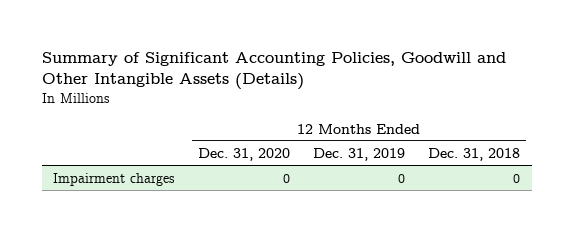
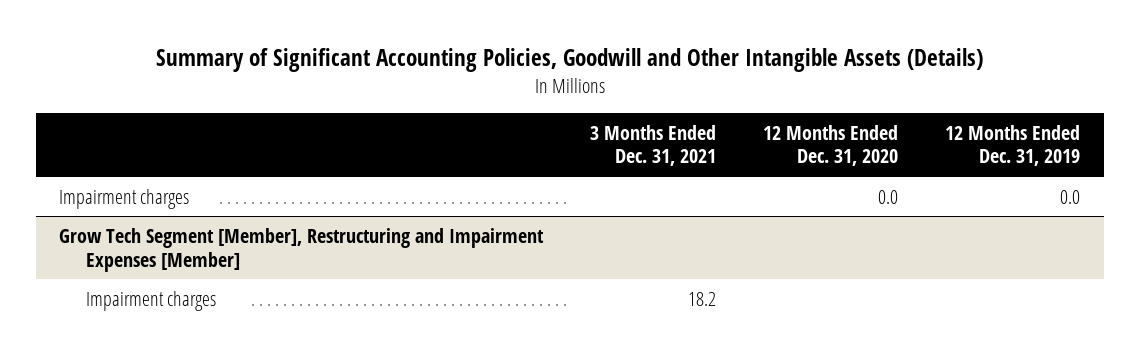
- | 12 Months Ended Dec. 31, 2020 | 12 Months Ended Dec. 31, 2019 | 12 Months Ended Dec. 31, 2018
+ | 3 Months Ended Dec. 31, 2021 | 12 Months Ended Dec. 31, 2020 | 12 Months Ended Dec. 31, 2019
- Impairment charges | 0 | 0 | 0
+ Impairment charges | | 0.0 | 0.0
+ Grow Tech Segment [Member], Restructuring and Impairment Expenses [Member]
+ Impairment charges | 18.2 | |

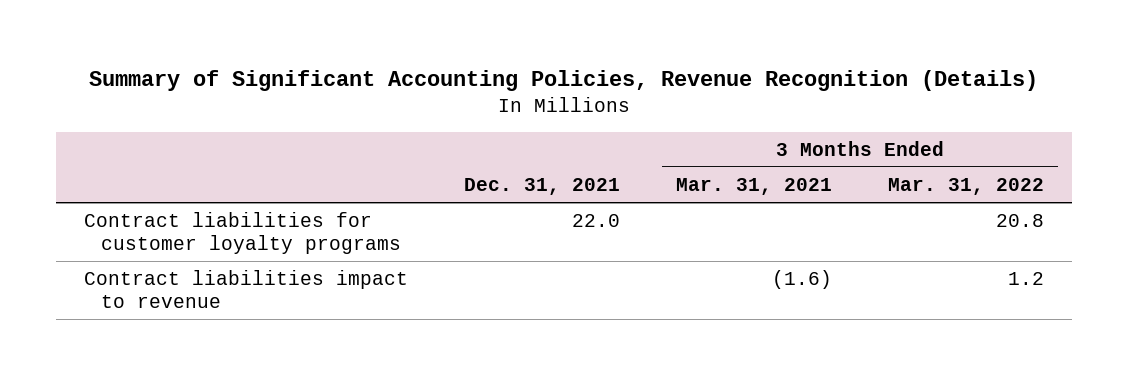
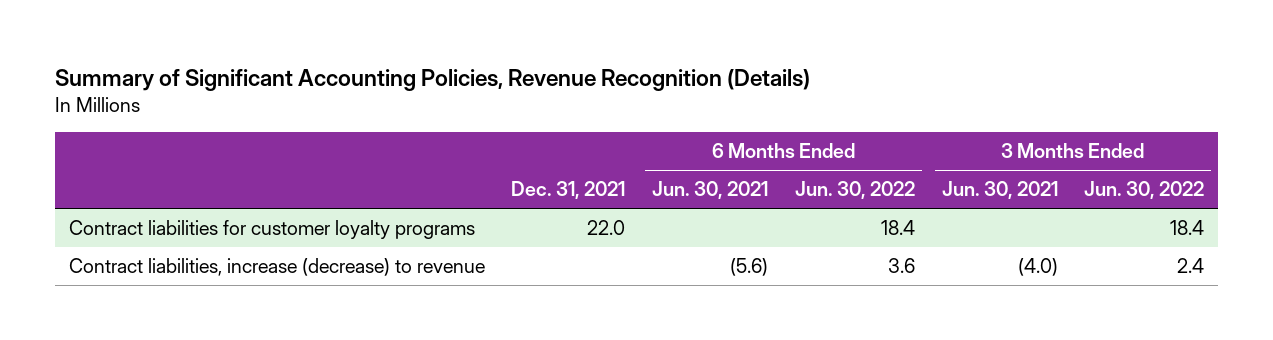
- | Dec. 31, 2021 | 3 Months Ended Mar. 31, 2021 | 3 Months Ended Mar. 31, 2022
+ | Dec. 31, 2021 | 6 Months Ended Jun. 30, 2021 | 6 Months Ended Jun. 30, 2022 | 3 Months Ended Jun. 30, 2021 | 3 Months Ended Jun. 30, 2022
- Contract liabilities impact to revenue | | (1.6) | 1.2
+ Contract liabilities, increase (decrease) to revenue | | (5.6) | 3.6 | (4.0) | 2.4

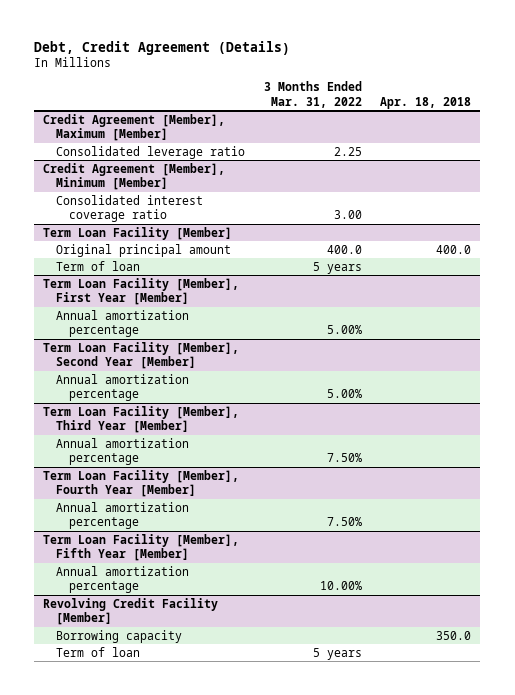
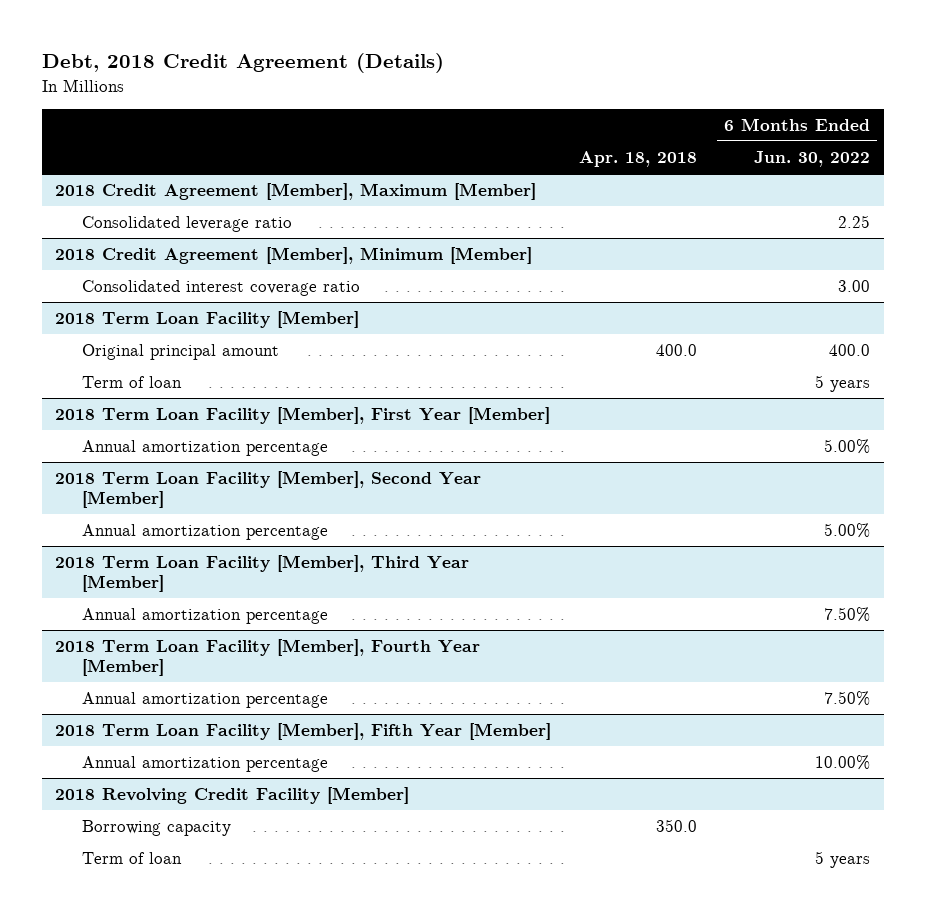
- Debt, Credit Agreement (Details)
+ Debt, 2018 Credit Agreement (Details)
- | 3 Months Ended Mar. 31, 2022 | Apr. 18, 2018
+ | Apr. 18, 2018 | 6 Months Ended Jun. 30, 2022
- Credit Agreement [Member], Maximum [Member]
+ 2018 Credit Agreement [Member], Maximum [Member]
- Credit Agreement [Member], Minimum [Member]
+ 2018 Credit Agreement [Member], Minimum [Member]
- Term Loan Facility [Member]
+ 2018 Term Loan Facility [Member]
- Term Loan Facility [Member], First Year [Member]
+ 2018 Term Loan Facility [Member], First Year [Member]
- Term Loan Facility [Member], Second Year [Member]
+ 2018 Term Loan Facility [Member], Second Year [Member]
- Term Loan Facility [Member], Third Year [Member]
+ 2018 Term Loan Facility [Member], Third Year [Member]
- Term Loan Facility [Member], Fourth Year [Member]
+ 2018 Term Loan Facility [Member], Fourth Year [Member]
- Term Loan Facility [Member], Fifth Year [Member]
+ 2018 Term Loan Facility [Member], Fifth Year [Member]
- Revolving Credit Facility [Member]
+ 2018 Revolving Credit Facility [Member]

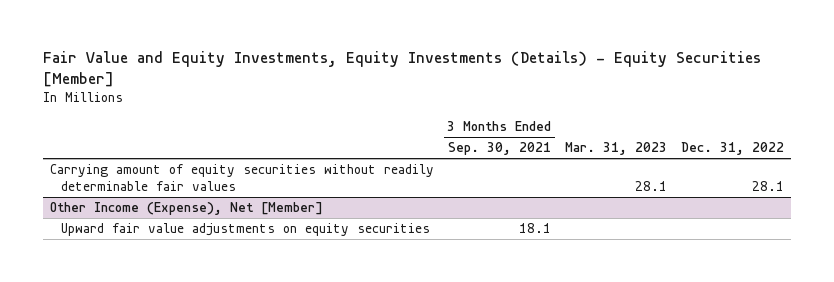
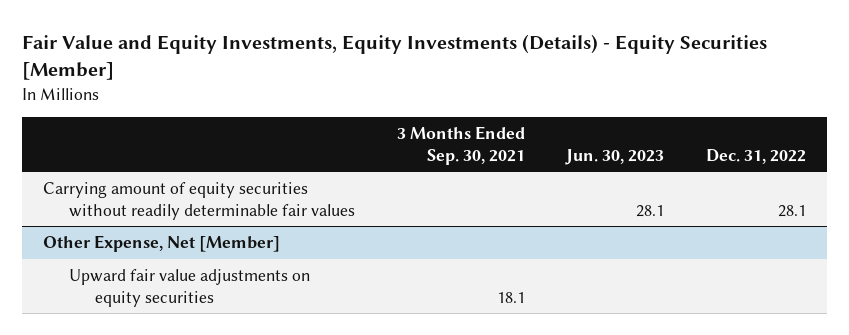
- | 3 Months Ended Sep. 30, 2021 | Mar. 31, 2023 | Dec. 31, 2022
+ | 3 Months Ended Sep. 30, 2021 | Jun. 30, 2023 | Dec. 31, 2022
- Other Income (Expense), Net [Member]
+ Other Expense, Net [Member]

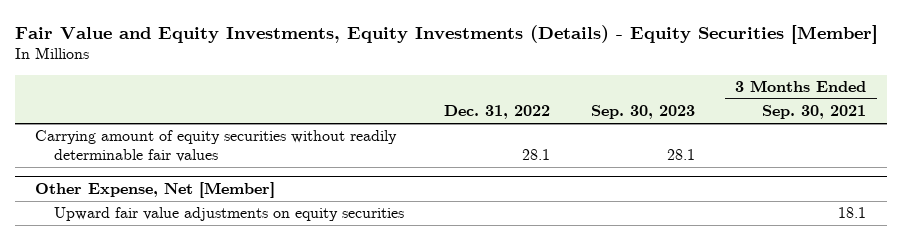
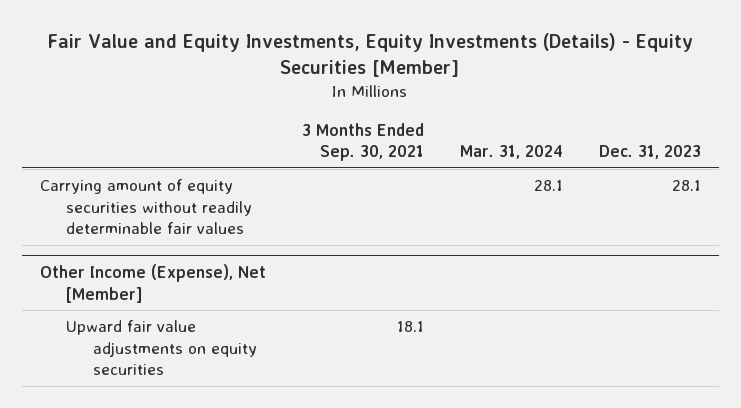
- | Dec. 31, 2022 | Sep. 30, 2023 | 3 Months Ended Sep. 30, 2021
+ | 3 Months Ended Sep. 30, 2021 | Mar. 31, 2024 | Dec. 31, 2023
- Other Expense, Net [Member]
+ Other Income (Expense), Net [Member]

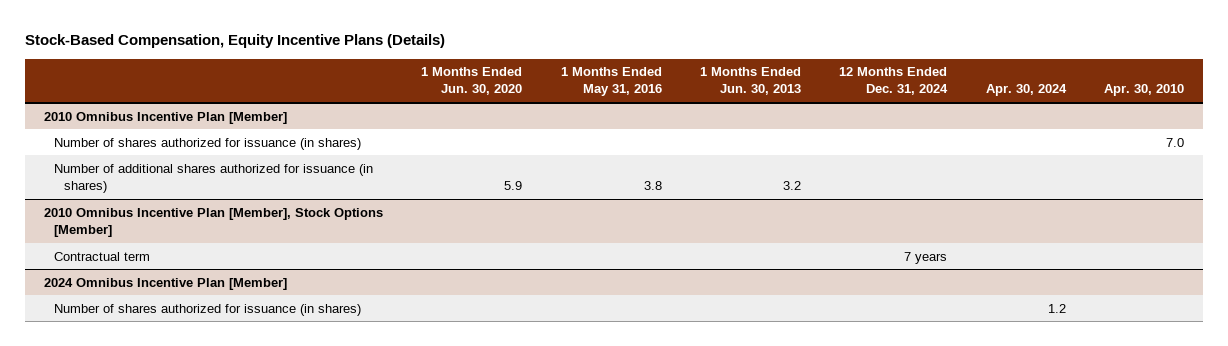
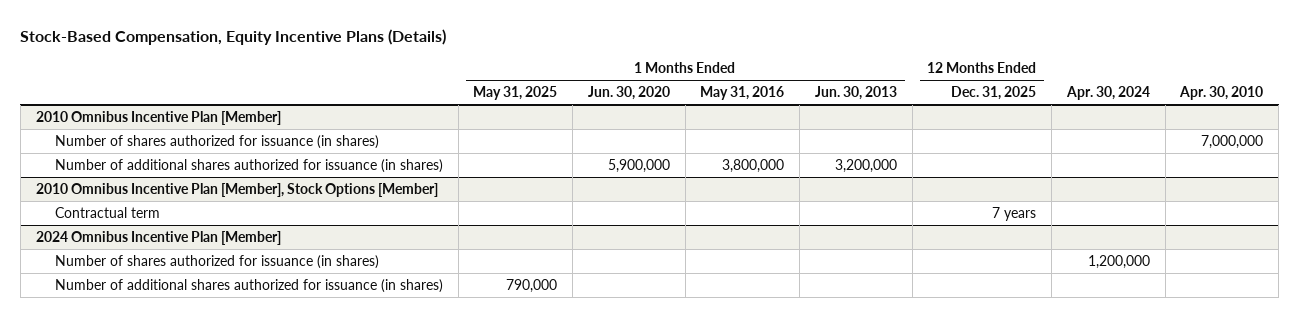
- | 1 Months Ended Jun. 30, 2020 | 1 Months Ended May 31, 2016 | 1 Months Ended Jun. 30, 2013 | 12 Months Ended Dec. 31, 2024 | Apr. 30, 2024 | Apr. 30, 2010
+ | 1 Months Ended May 31, 2025 | 1 Months Ended Jun. 30, 2020 | 1 Months Ended May 31, 2016 | 1 Months Ended Jun. 30, 2013 | 12 Months Ended Dec. 31, 2025 | Apr. 30, 2024 | Apr. 30, 2010
@ 2010 Omnibus Incentive Plan [Member]
- Number of shares authorized for issuance (in shares) | | | | | | 7.0
- Number of additional shares authorized for issuance (in shares) | 5.9 | 3.8 | 3.2 | | |
+ Number of shares authorized for issuance (in shares) | | | | | | | 7,000,000
+ Number of additional shares authorized for issuance (in shares) | | 5,900,000 | 3,800,000 | 3,200,000 | | |
@ 2024 Omnibus Incentive Plan [Member]
- Number of shares authorized for issuance (in shares) | | | | | 1.2 |
+ Number of shares authorized for issuance (in shares) | | | | | | 1,200,000 |
+ Number of additional shares authorized for issuance (in shares) | 790,000 | | | | | |

